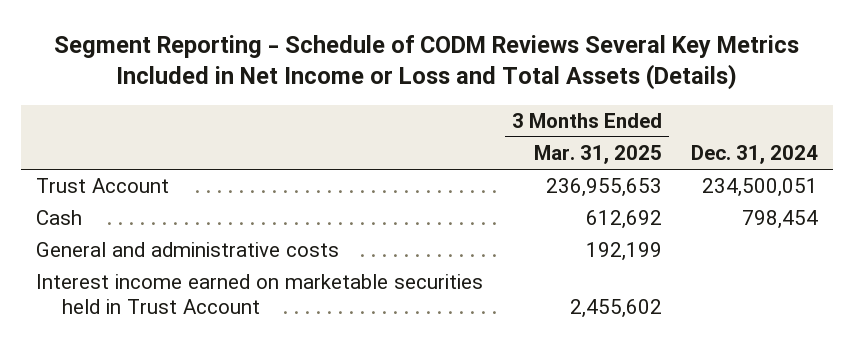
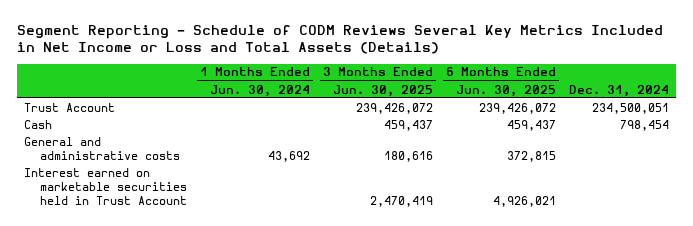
- | 3 Months Ended Mar. 31, 2025 | Dec. 31, 2024
+ | 1 Months Ended Jun. 30, 2024 | 3 Months Ended Jun. 30, 2025 | 6 Months Ended Jun. 30, 2025 | Dec. 31, 2024
- Interest income earned on marketable securities held in Trust Account | 2,455,602 |
+ Interest earned on marketable securities held in Trust Account | | 2,470,419 | 4,926,021 |

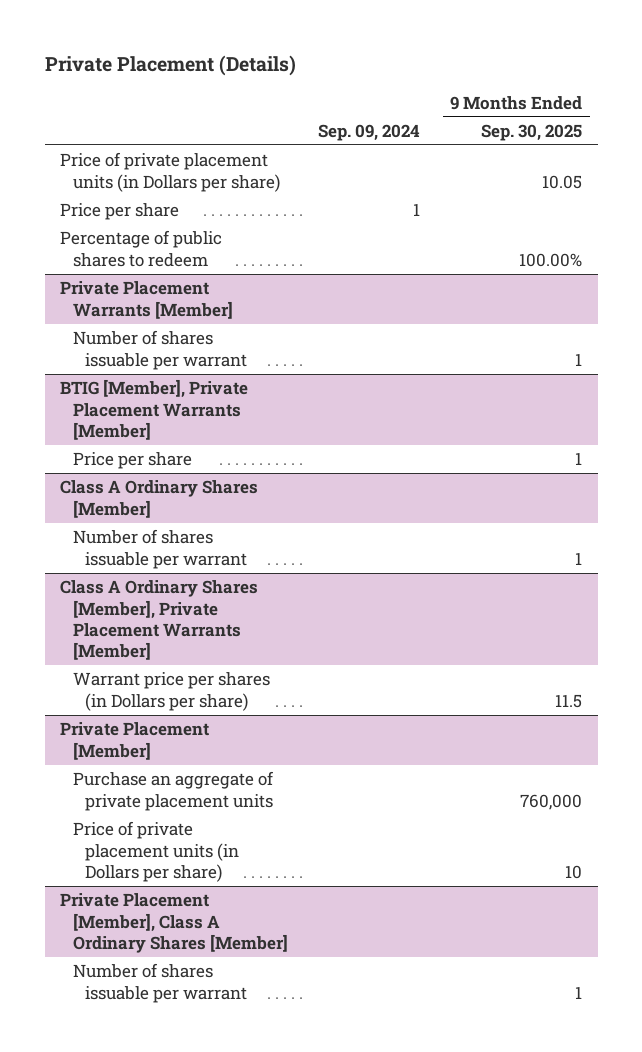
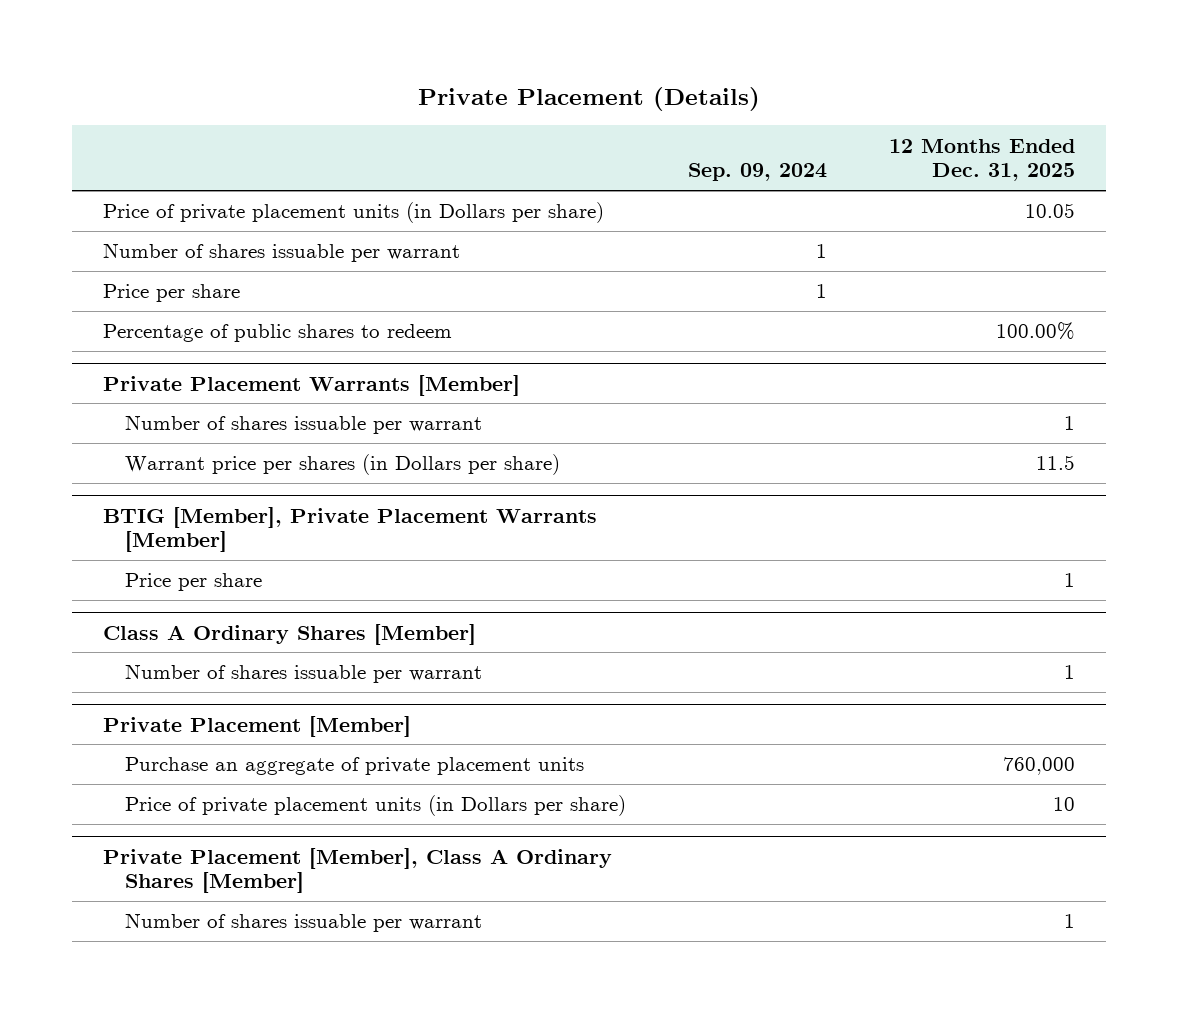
- | Sep. 09, 2024 | 9 Months Ended Sep. 30, 2025
+ | Sep. 09, 2024 | 12 Months Ended Dec. 31, 2025
+ Number of shares issuable per warrant | 1 |
@ Private Placement Warrants [Member]
+ Warrant price per shares (in Dollars per share) | | 11.5
- Class A Ordinary Shares [Member], Private Placement Warrants [Member]
- Warrant price per shares (in Dollars per share) | | 11.5

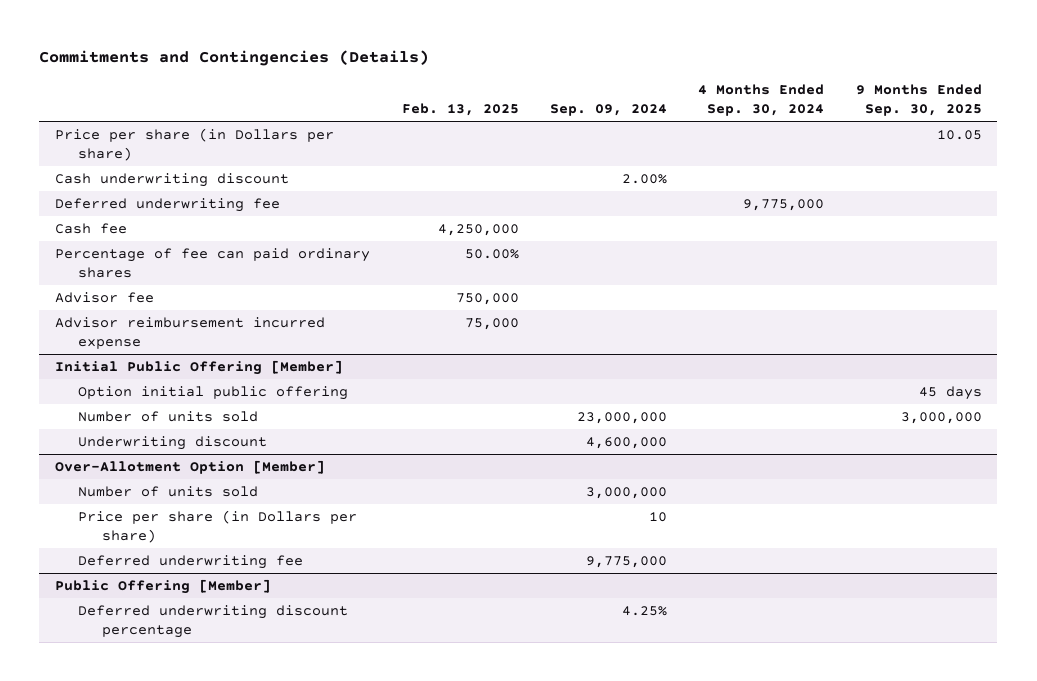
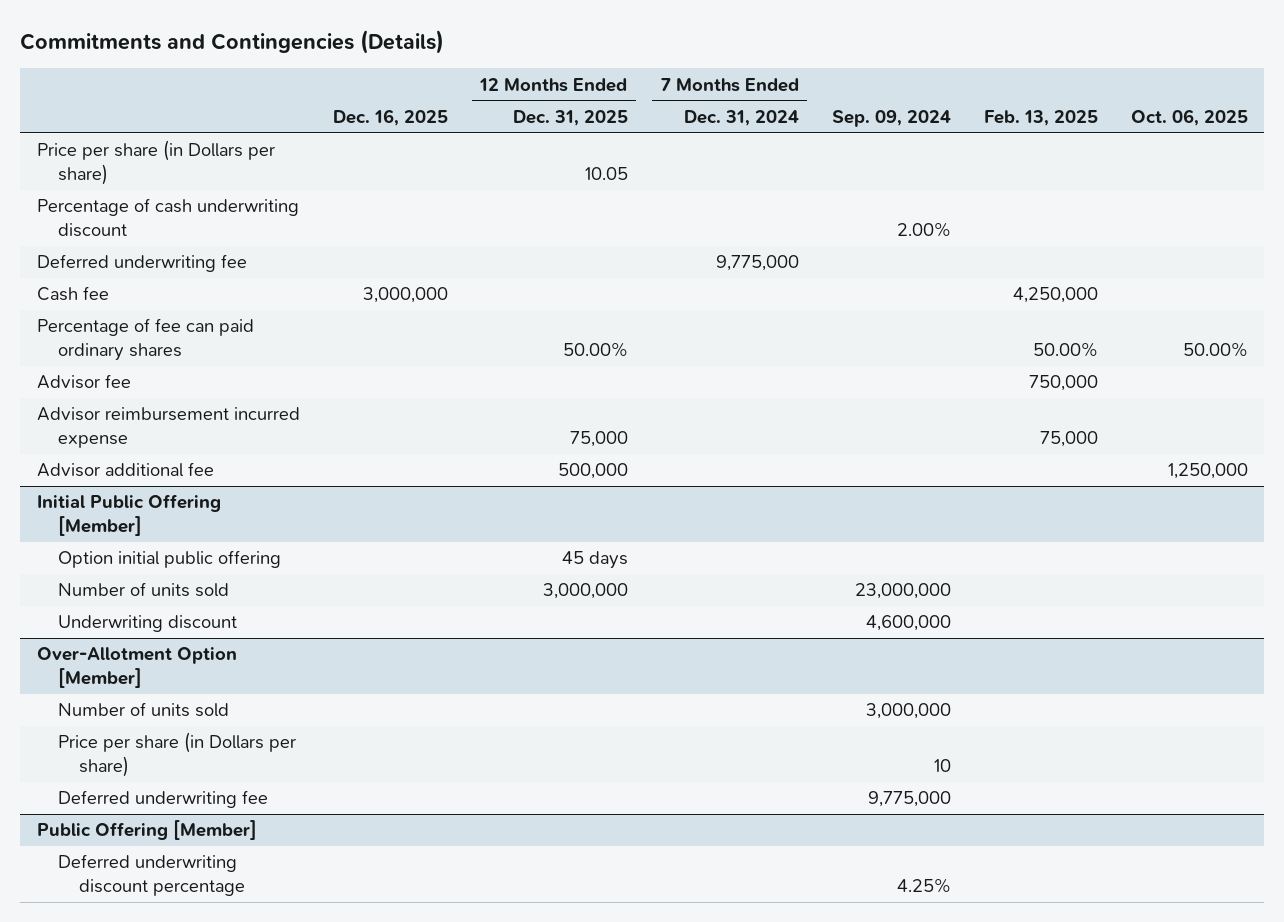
- | Feb. 13, 2025 | Sep. 09, 2024 | 4 Months Ended Sep. 30, 2024 | 9 Months Ended Sep. 30, 2025
+ | Dec. 16, 2025 | 12 Months Ended Dec. 31, 2025 | 7 Months Ended Dec. 31, 2024 | Sep. 09, 2024 | Feb. 13, 2025 | Oct. 06, 2025
- Cash underwriting discount | | 2.00% | |
+ Percentage of cash underwriting discount | | | | 2.00% | |
+ Advisor additional fee | | 500,000 | | | | 1,250,000

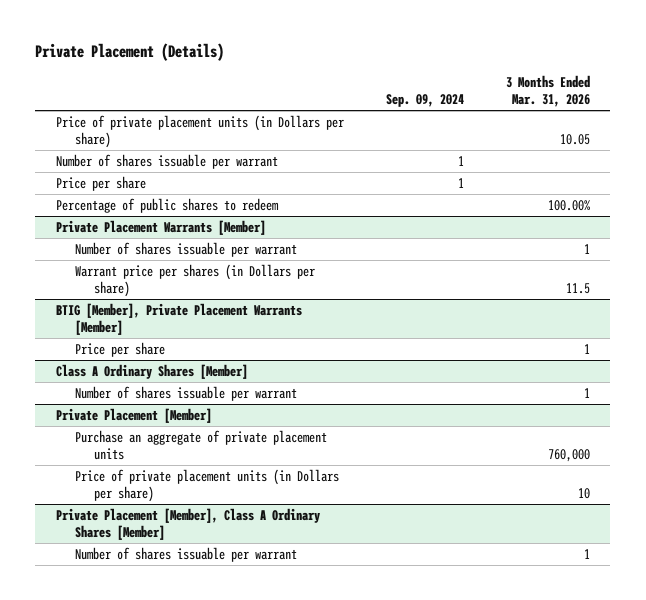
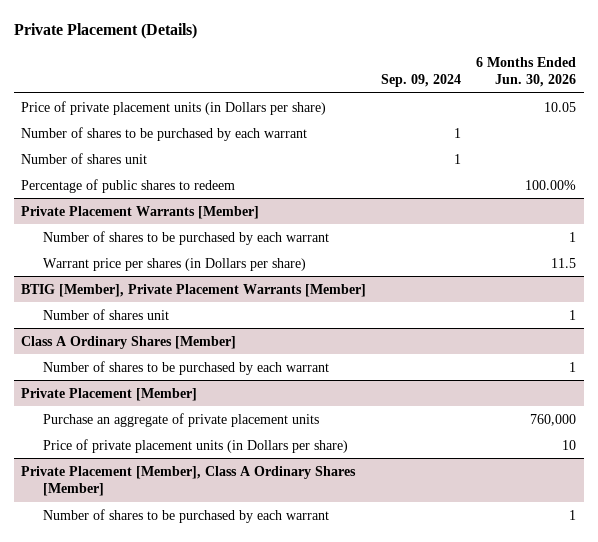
- | Sep. 09, 2024 | 3 Months Ended Mar. 31, 2026
+ | Sep. 09, 2024 | 6 Months Ended Jun. 30, 2026
- Number of shares issuable per warrant | 1 |
- Price per share | 1 |
+ Number of shares to be purchased by each warrant | 1 |
+ Number of shares unit | 1 |
@ Private Placement Warrants [Member]
- Number of shares issuable per warrant | | 1
+ Number of shares to be purchased by each warrant | | 1
@ BTIG [Member], Private Placement Warrants [Member]
- Price per share | | 1
+ Number of shares unit | | 1
@ Class A Ordinary Shares [Member]
- Number of shares issuable per warrant | | 1
+ Number of shares to be purchased by each warrant | | 1
@ Private Placement [Member], Class A Ordinary Shares [Member]
- Number of shares issuable per warrant | | 1
+ Number of shares to be purchased by each warrant | | 1

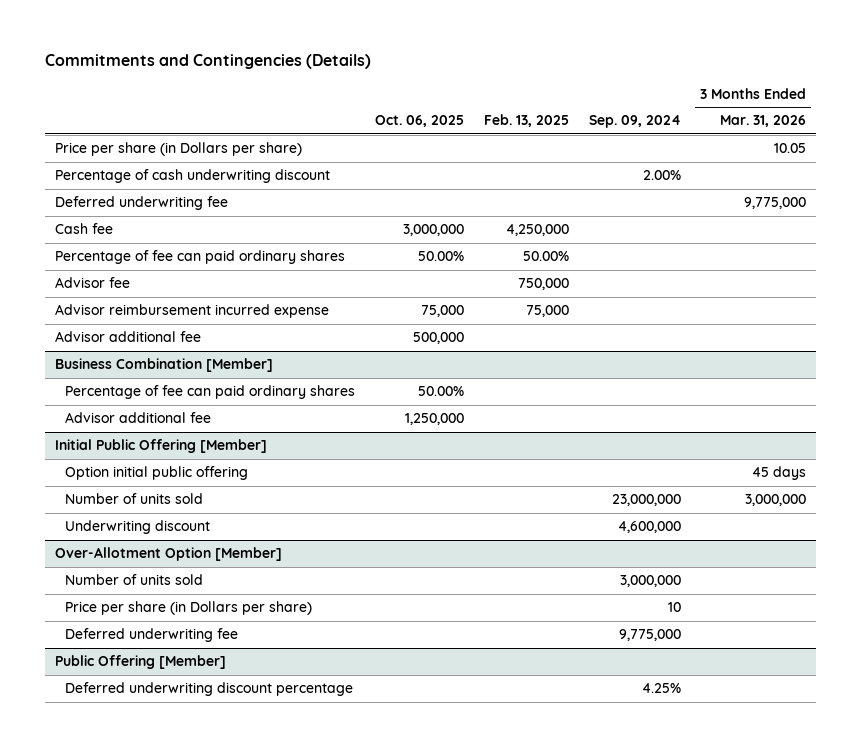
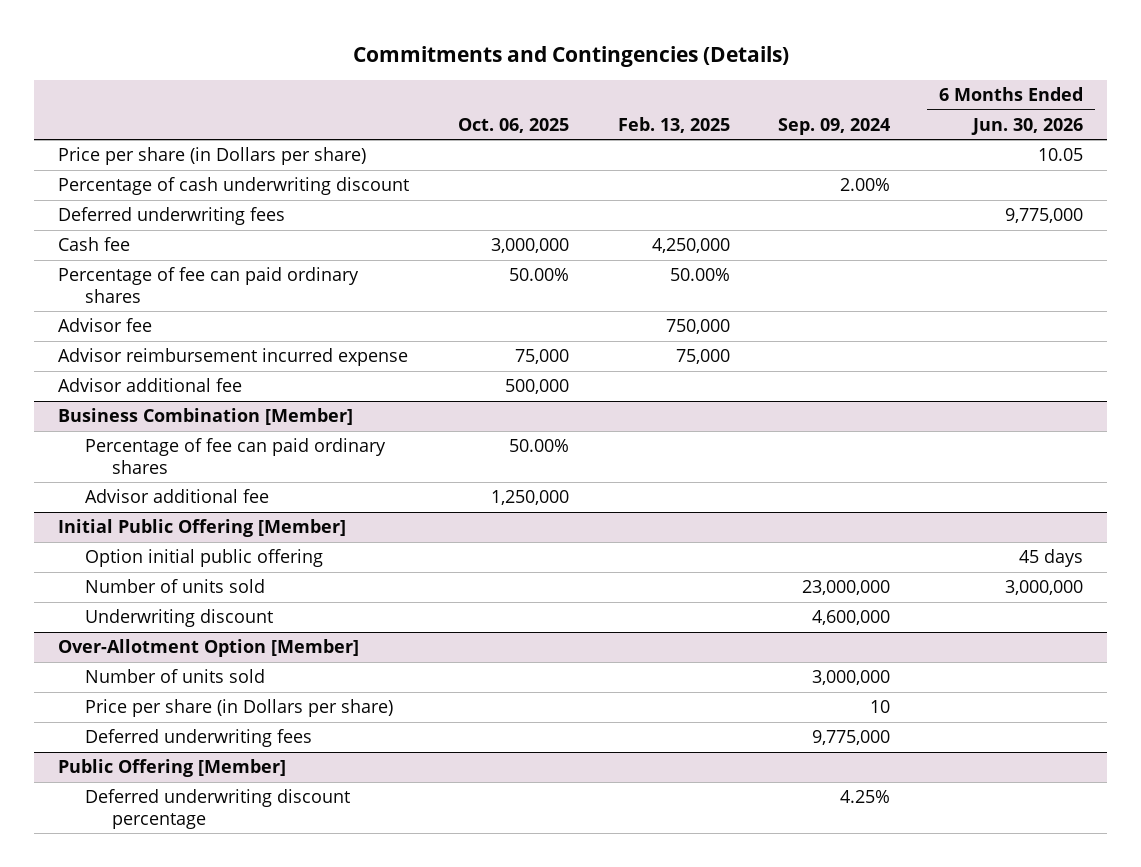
- | Oct. 06, 2025 | Feb. 13, 2025 | Sep. 09, 2024 | 3 Months Ended Mar. 31, 2026
+ | Oct. 06, 2025 | Feb. 13, 2025 | Sep. 09, 2024 | 6 Months Ended Jun. 30, 2026
- Deferred underwriting fee | | | | 9,775,000
+ Deferred underwriting fees | | | | 9,775,000
@ Over-Allotment Option [Member]
- Deferred underwriting fee | | | 9,775,000 |
+ Deferred underwriting fees | | | 9,775,000 |

